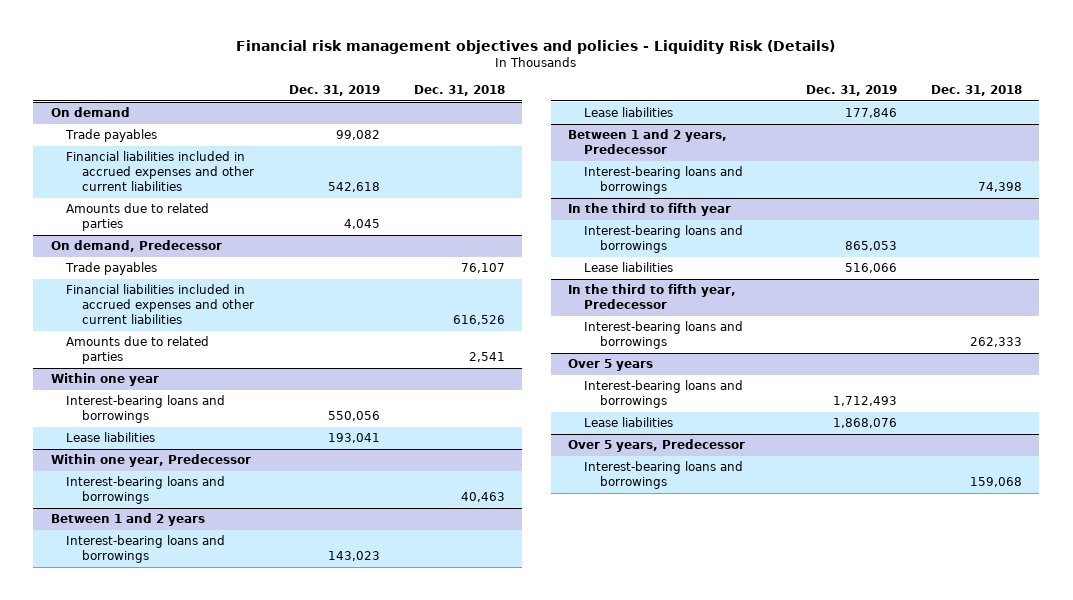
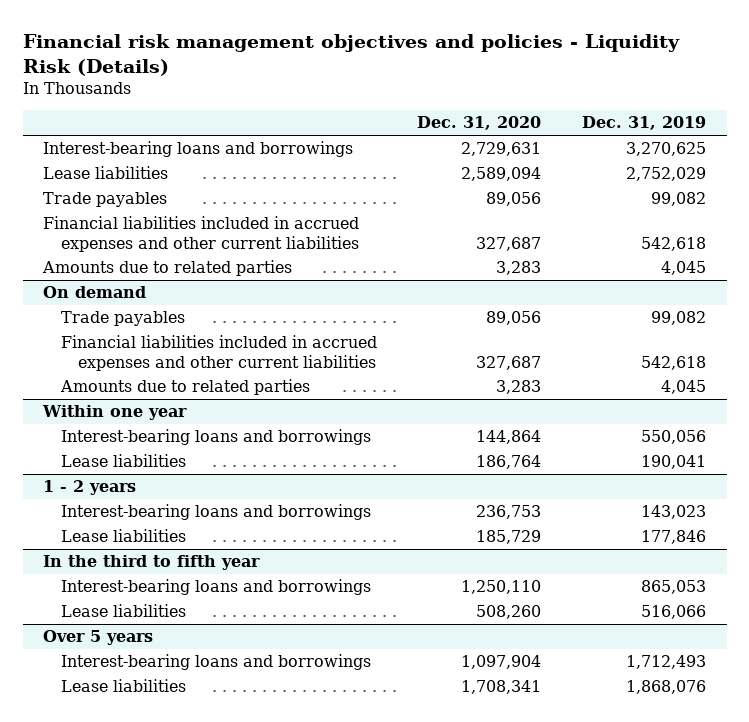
- | Dec. 31, 2019 | Dec. 31, 2018
+ | Dec. 31, 2020 | Dec. 31, 2019
+ Interest-bearing loans and borrowings | 2,729,631 | 3,270,625
+ Lease liabilities | 2,589,094 | 2,752,029
+ Trade payables | 89,056 | 99,082
+ Financial liabilities included in accrued expenses and other current liabilities | 327,687 | 542,618
+ Amounts due to related parties | 3,283 | 4,045
- On demand, Predecessor
- Trade payables | | 76,107
- Financial liabilities included in accrued expenses and other current liabilities | | 616,526
- Amounts due to related parties | | 2,541
@ Within one year
- Lease liabilities | 193,041 |
- Within one year, Predecessor
- Interest-bearing loans and borrowings | | 40,463
- Between 1 and 2 years
@ Within one year
+ Lease liabilities | 186,764 | 190,041
+ 1 - 2 years
- Between 1 and 2 years, Predecessor
- Interest-bearing loans and borrowings | | 74,398
- In the third to fifth year, Predecessor
- Interest-bearing loans and borrowings | | 262,333
- Over 5 years, Predecessor
- Interest-bearing loans and borrowings | | 159,068

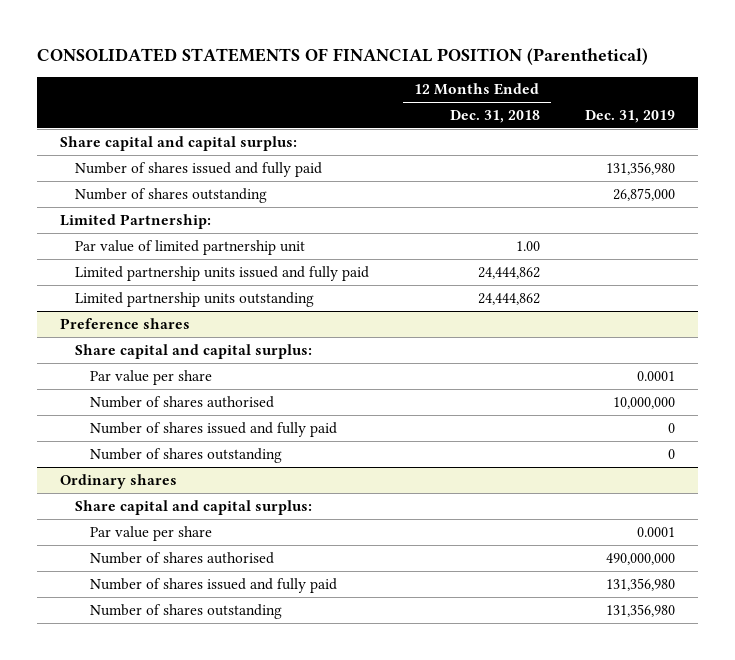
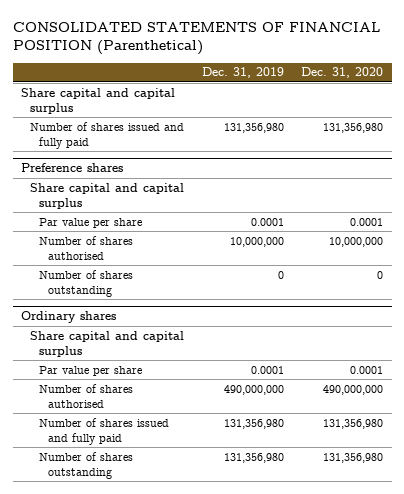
- | 12 Months Ended Dec. 31, 2018 | Dec. 31, 2019
+ | Dec. 31, 2019 | Dec. 31, 2020
- Share capital and capital surplus:
+ Share capital and capital surplus
- Number of shares outstanding | | 26,875,000
- Limited Partnership:
- Par value of limited partnership unit | 1.00 |
- Limited partnership units issued and fully paid | 24,444,862 |
- Limited partnership units outstanding | 24,444,862 |
@ Preference shares
- Share capital and capital surplus:
+ Share capital and capital surplus
- Number of shares issued and fully paid | | 0
@ Ordinary shares
- Share capital and capital surplus:
+ Share capital and capital surplus

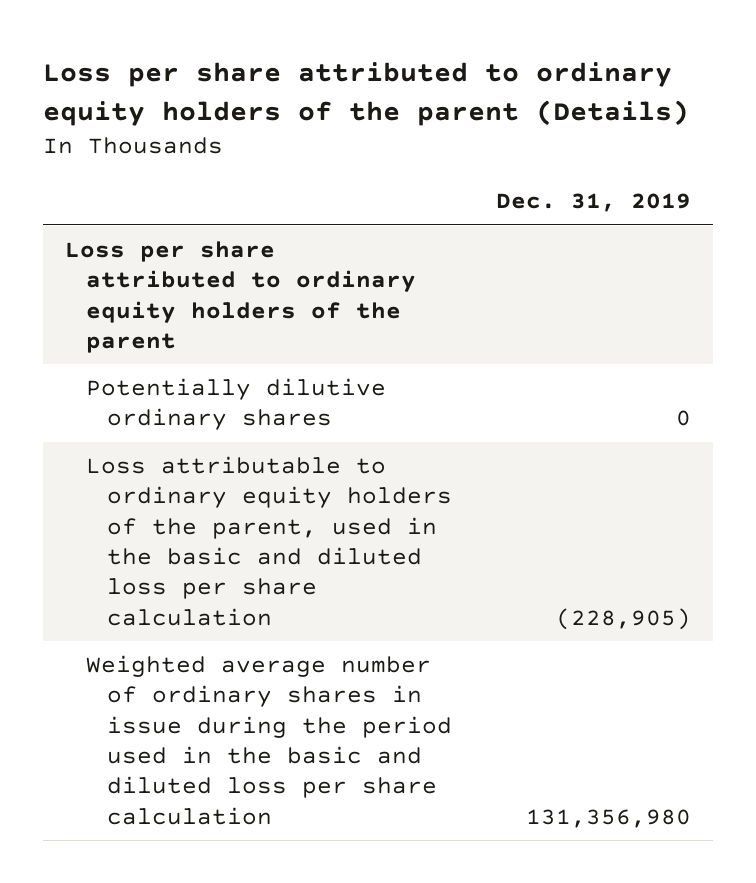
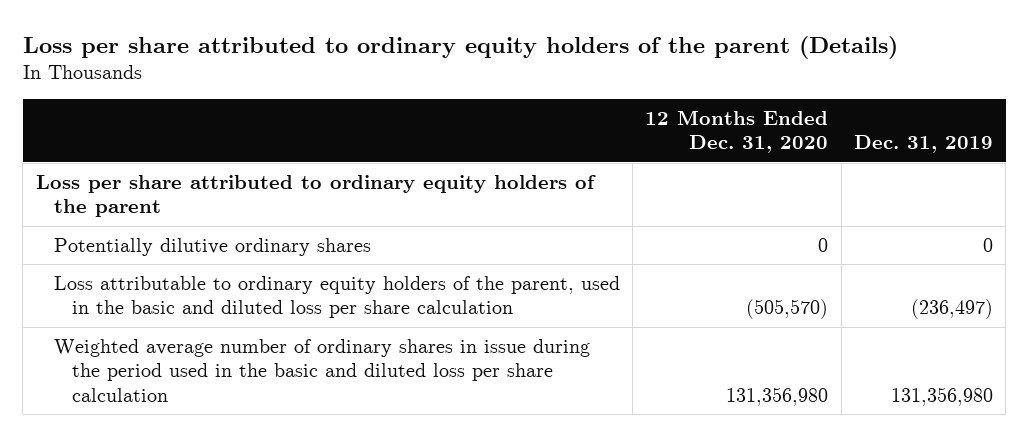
- | Dec. 31, 2019
+ | 12 Months Ended Dec. 31, 2020 | Dec. 31, 2019
- Loss attributable to ordinary equity holders of the parent, used in the basic and diluted loss per share calculation | (228,905)
+ Loss attributable to ordinary equity holders of the parent, used in the basic and diluted loss per share calculation | (505,570) | (236,497)

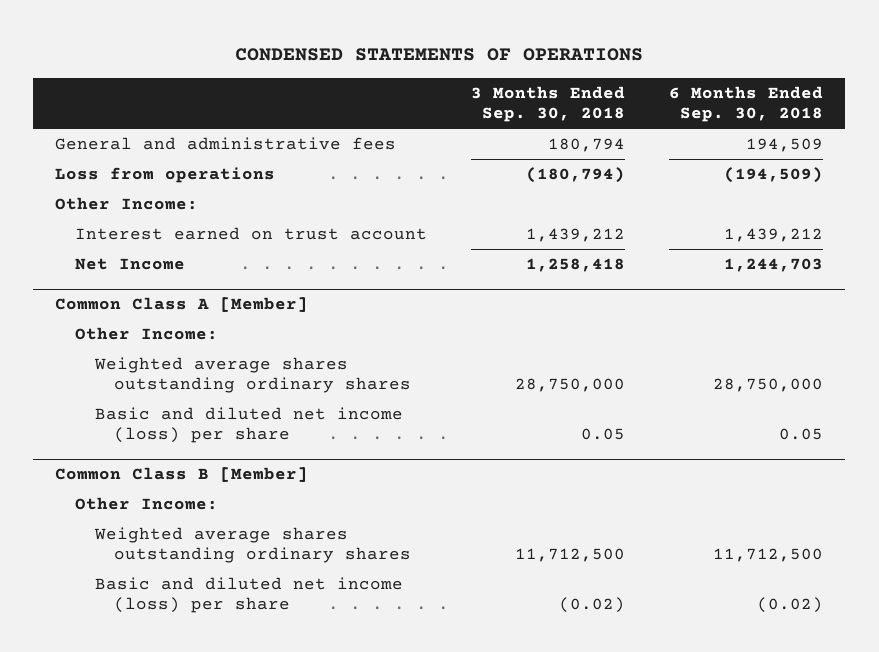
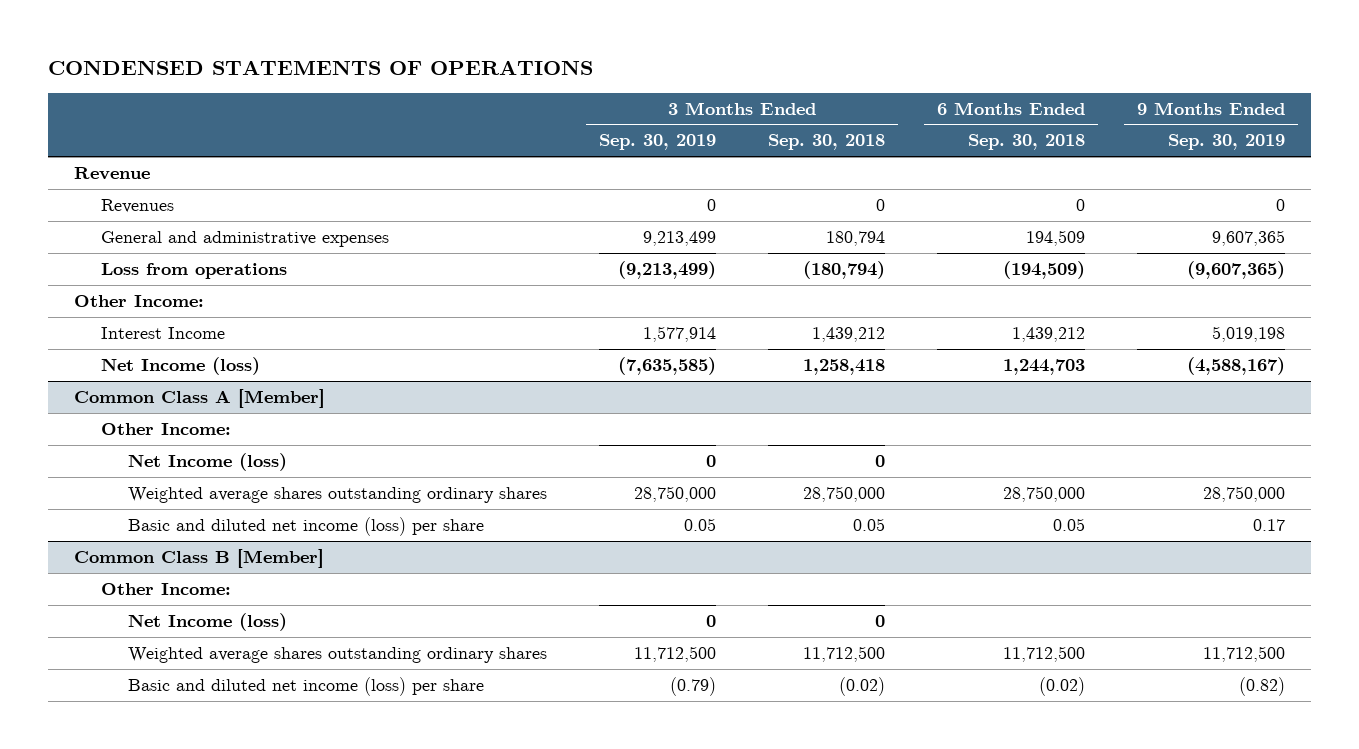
- | 3 Months Ended Sep. 30, 2018 | 6 Months Ended Sep. 30, 2018
+ | 3 Months Ended Sep. 30, 2019 | 3 Months Ended Sep. 30, 2018 | 6 Months Ended Sep. 30, 2018 | 9 Months Ended Sep. 30, 2019
- General and administrative fees | 180,794 | 194,509
+ Revenue
+ Revenues | 0 | 0 | 0 | 0
+ General and administrative expenses | 9,213,499 | 180,794 | 194,509 | 9,607,365
- Interest earned on trust account | 1,439,212 | 1,439,212
- Net Income | 1,258,418 | 1,244,703
+ Interest Income | 1,577,914 | 1,439,212 | 1,439,212 | 5,019,198
+ Net Income (loss) | (7,635,585) | 1,258,418 | 1,244,703 | (4,588,167)
@ Common Class A [Member]
+ Net Income (loss) | 0 | 0 | |
@ Common Class B [Member]
+ Net Income (loss) | 0 | 0 | |

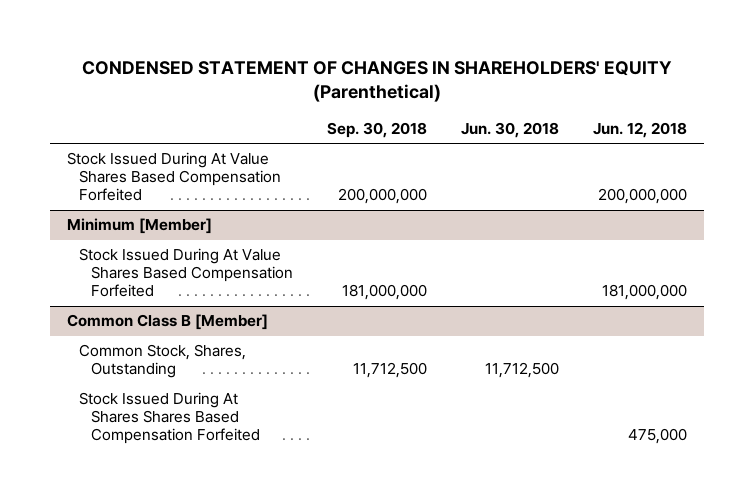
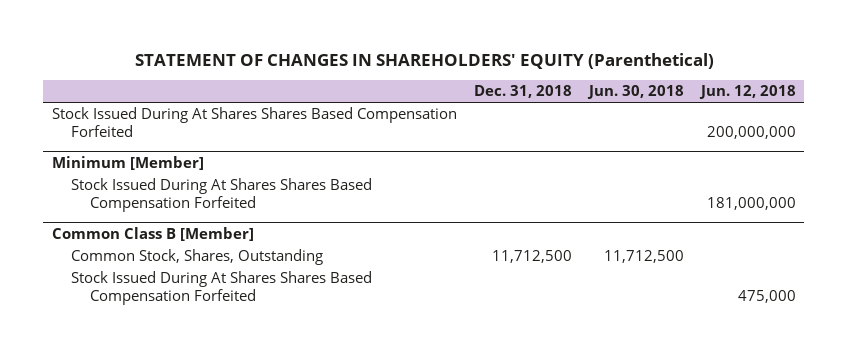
- CONDENSED STATEMENT OF CHANGES IN SHAREHOLDERS' EQUITY (Parenthetical)
+ STATEMENT OF CHANGES IN SHAREHOLDERS' EQUITY (Parenthetical)
- | Sep. 30, 2018 | Jun. 30, 2018 | Jun. 12, 2018
+ | Dec. 31, 2018 | Jun. 30, 2018 | Jun. 12, 2018
- Stock Issued During At Value Shares Based Compensation Forfeited | 200,000,000 | | 200,000,000
+ Stock Issued During At Shares Shares Based Compensation Forfeited | | | 200,000,000
@ Minimum [Member]
- Stock Issued During At Value Shares Based Compensation Forfeited | 181,000,000 | | 181,000,000
+ Stock Issued During At Shares Shares Based Compensation Forfeited | | | 181,000,000

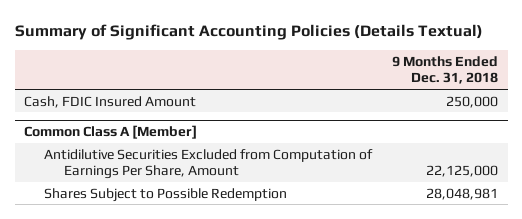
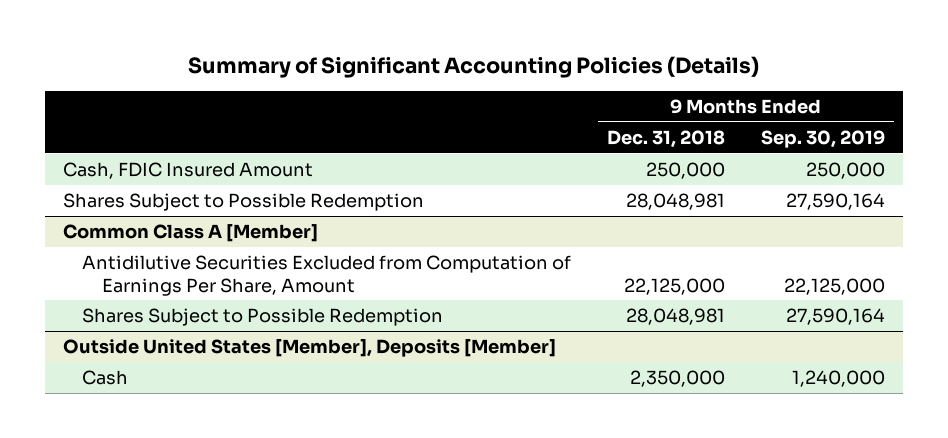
- Summary of Significant Accounting Policies (Details Textual)
+ Summary of Significant Accounting Policies (Details)
- | 9 Months Ended Dec. 31, 2018
+ | 9 Months Ended Dec. 31, 2018 | 9 Months Ended Sep. 30, 2019
+ Shares Subject to Possible Redemption | 28,048,981 | 27,590,164
+ Outside United States [Member], Deposits [Member]
+ Cash | 2,350,000 | 1,240,000

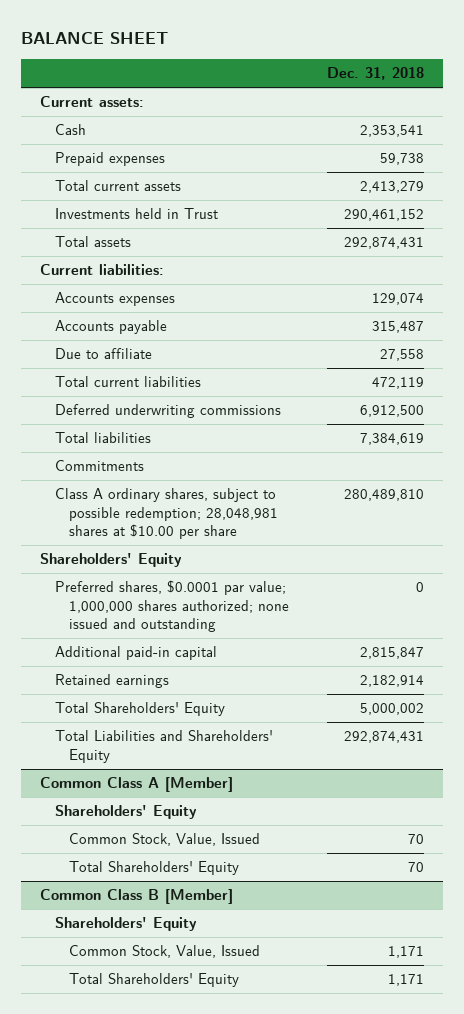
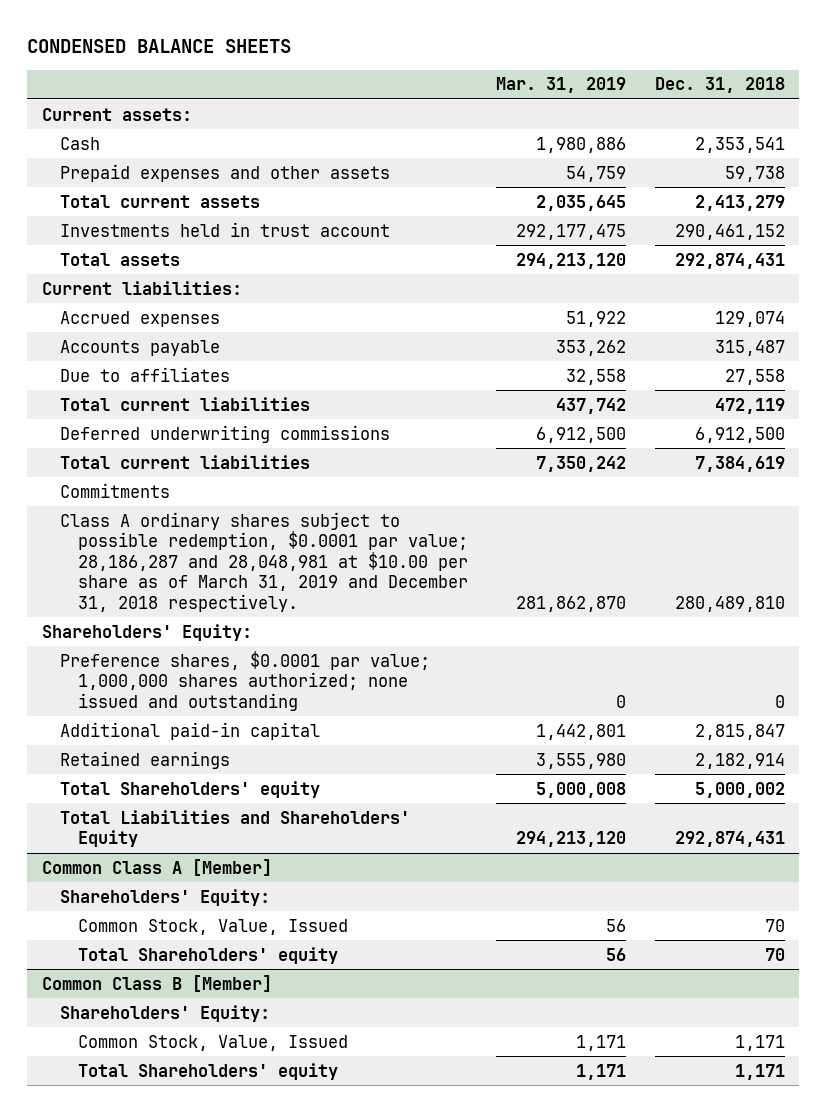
- BALANCE SHEET
+ CONDENSED BALANCE SHEETS
- | Dec. 31, 2018
+ | Mar. 31, 2019 | Dec. 31, 2018
- Prepaid expenses | 59,738
+ Prepaid expenses and other assets | 54,759 | 59,738
- Investments held in Trust | 290,461,152
+ Investments held in trust account | 292,177,475 | 290,461,152
- Accounts expenses | 129,074
+ Accrued expenses | 51,922 | 129,074
- Due to affiliate | 27,558
+ Due to affiliates | 32,558 | 27,558
- Total liabilities | 7,384,619
+ Total current liabilities | 7,350,242 | 7,384,619
- Class A ordinary shares, subject to possible redemption; 28,048,981 shares at $10.00 per share | 280,489,810
- Shareholders' Equity
- Preferred shares, $0.0001 par value; 1,000,000 shares authorized; none issued and outstanding | 0
+ Class A ordinary shares subject to possible redemption, $0.0001 par value; 28,186,287 and 28,048,981 at $10.00 per share as of March 31, 2019 and December 31, 2018 respectively. | 281,862,870 | 280,489,810
+ Shareholders' Equity:
+ Preference shares, $0.0001 par value; 1,000,000 shares authorized; none issued and outstanding | 0 | 0
- Total Shareholders' Equity | 5,000,002
+ Total Shareholders' equity | 5,000,008 | 5,000,002
@ Common Class A [Member]
- Shareholders' Equity
+ Shareholders' Equity:
- Total Shareholders' Equity | 70
+ Total Shareholders' equity | 56 | 70
@ Common Class B [Member]
- Shareholders' Equity
+ Shareholders' Equity:
- Total Shareholders' Equity | 1,171
+ Total Shareholders' equity | 1,171 | 1,171

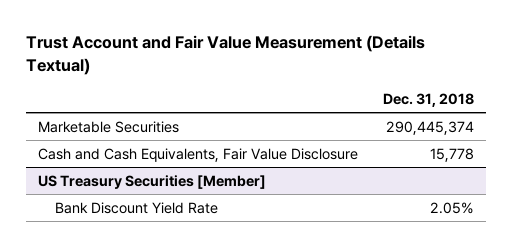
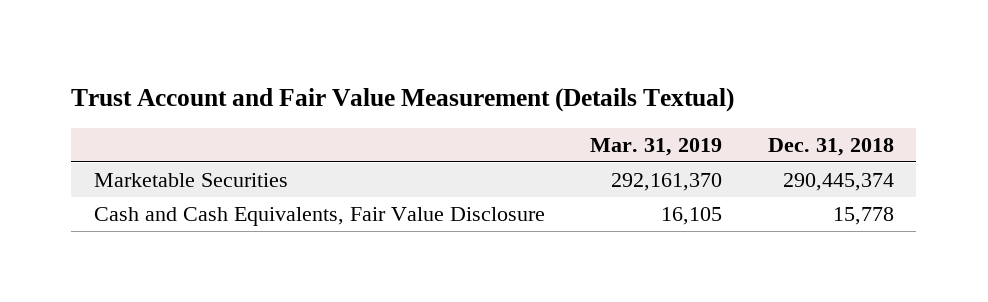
- | Dec. 31, 2018
+ | Mar. 31, 2019 | Dec. 31, 2018
- US Treasury Securities [Member]
- Bank Discount Yield Rate | 2.05%

